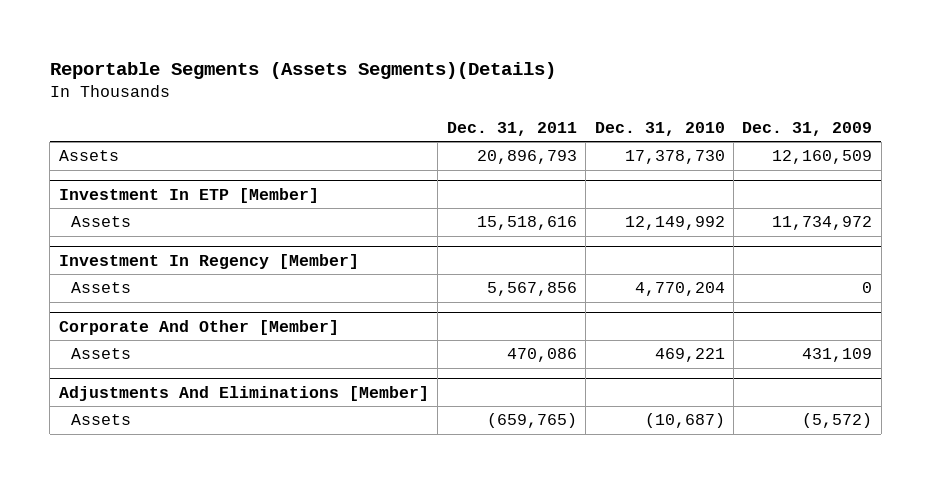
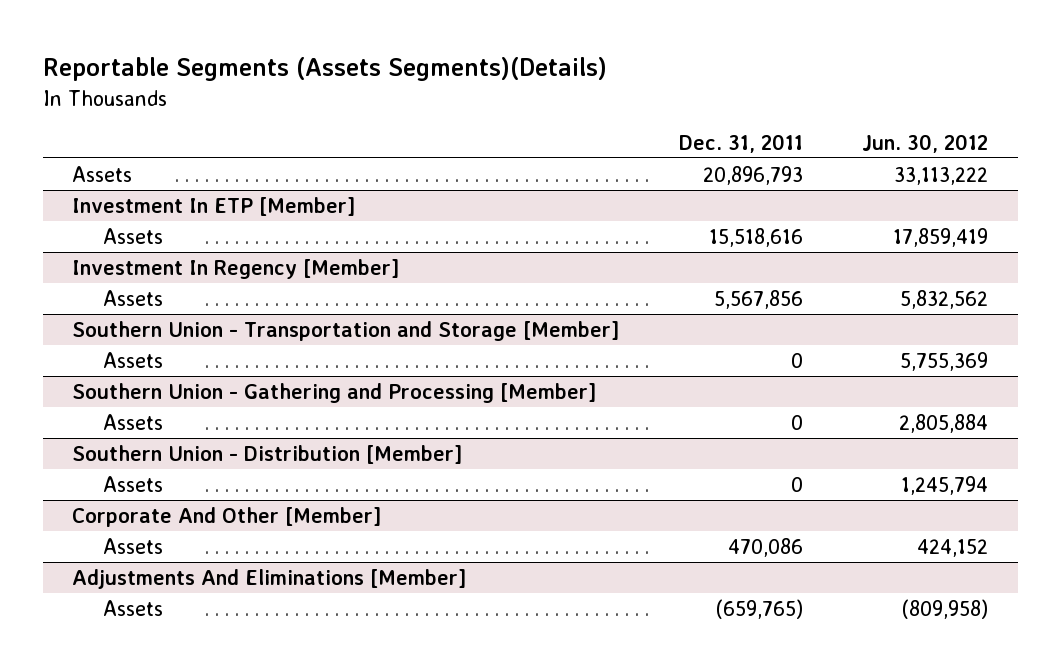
- | Dec. 31, 2011 | Dec. 31, 2010 | Dec. 31, 2009
+ | Dec. 31, 2011 | Jun. 30, 2012
+ Southern Union - Transportation and Storage [Member]
+ Assets | 0 | 5,755,369
+ Southern Union - Gathering and Processing [Member]
+ Assets | 0 | 2,805,884
+ Southern Union - Distribution [Member]
+ Assets | 0 | 1,245,794

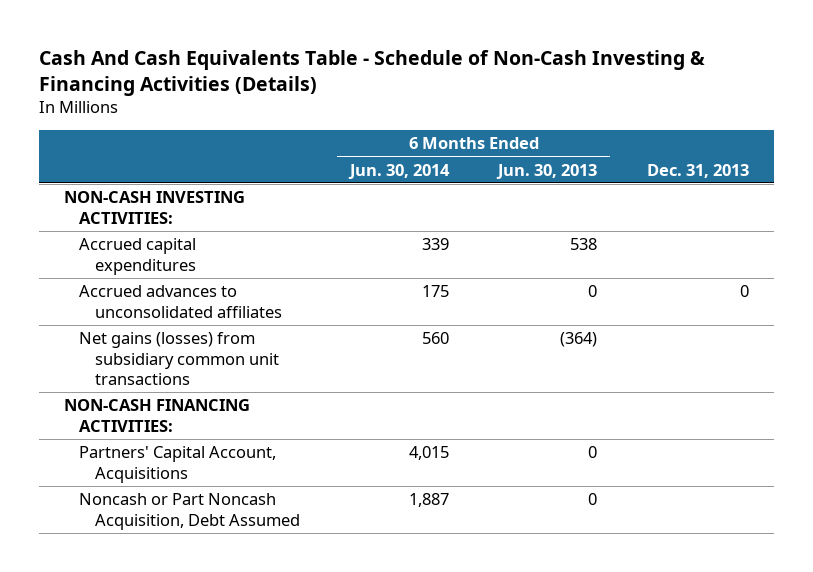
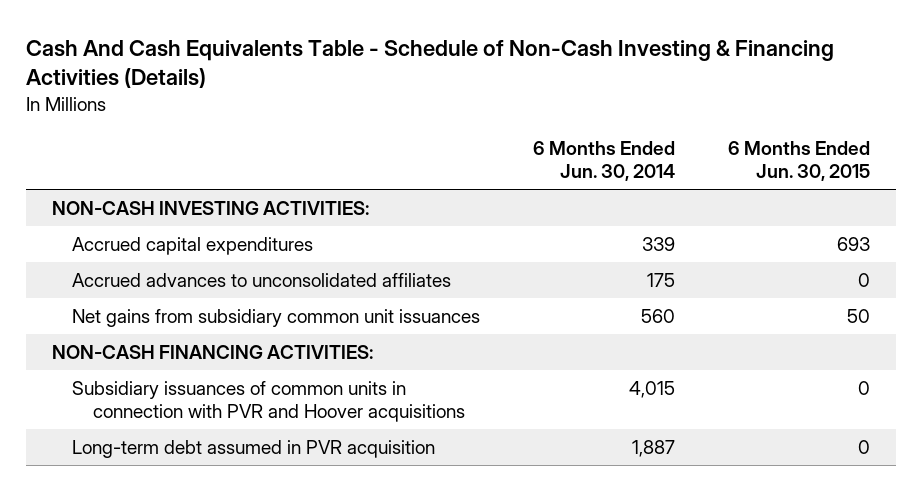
- | 6 Months Ended Jun. 30, 2014 | 6 Months Ended Jun. 30, 2013 | Dec. 31, 2013
+ | 6 Months Ended Jun. 30, 2014 | 6 Months Ended Jun. 30, 2015
- Net gains (losses) from subsidiary common unit transactions | 560 | (364) |
+ Net gains from subsidiary common unit issuances | 560 | 50
- Partners' Capital Account, Acquisitions | 4,015 | 0 |
- Noncash or Part Noncash Acquisition, Debt Assumed | 1,887 | 0 |
+ Subsidiary issuances of common units in connection with PVR and Hoover acquisitions | 4,015 | 0
+ Long-term debt assumed in PVR acquisition | 1,887 | 0

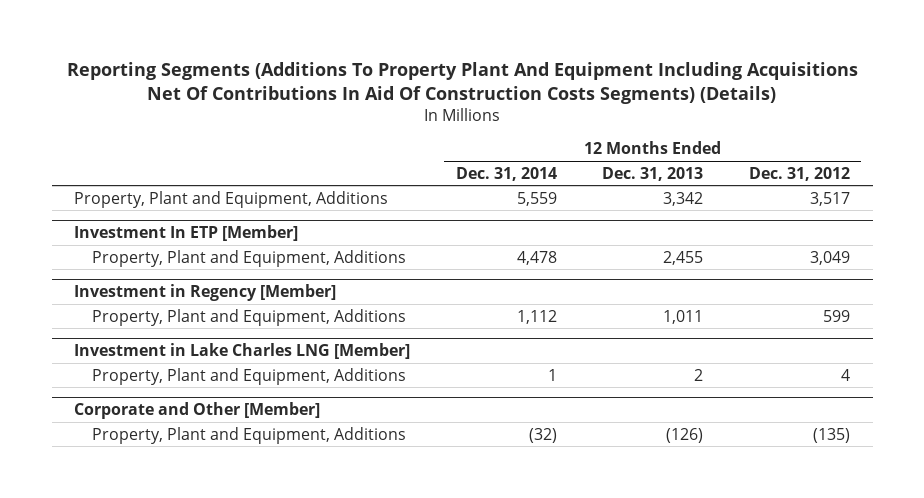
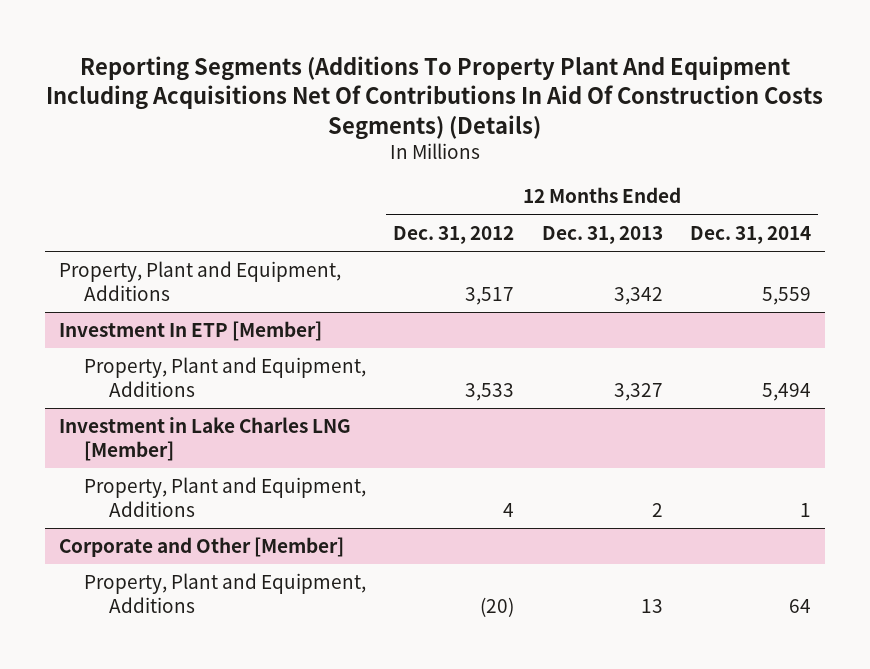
- | 12 Months Ended Dec. 31, 2014 | 12 Months Ended Dec. 31, 2013 | 12 Months Ended Dec. 31, 2012
+ | 12 Months Ended Dec. 31, 2012 | 12 Months Ended Dec. 31, 2013 | 12 Months Ended Dec. 31, 2014
@ Investment In ETP [Member]
- Property, Plant and Equipment, Additions | 4,478 | 2,455 | 3,049
- Investment in Regency [Member]
- Property, Plant and Equipment, Additions | 1,112 | 1,011 | 599
@ Investment In ETP [Member]
+ Property, Plant and Equipment, Additions | 3,533 | 3,327 | 5,494
@ Corporate and Other [Member]
- Property, Plant and Equipment, Additions | (32) | (126) | (135)
+ Property, Plant and Equipment, Additions | (20) | 13 | 64

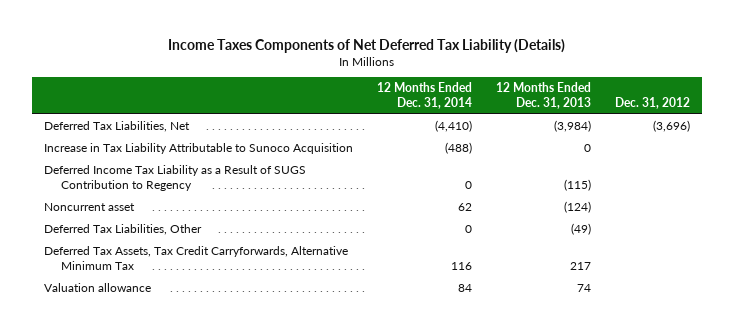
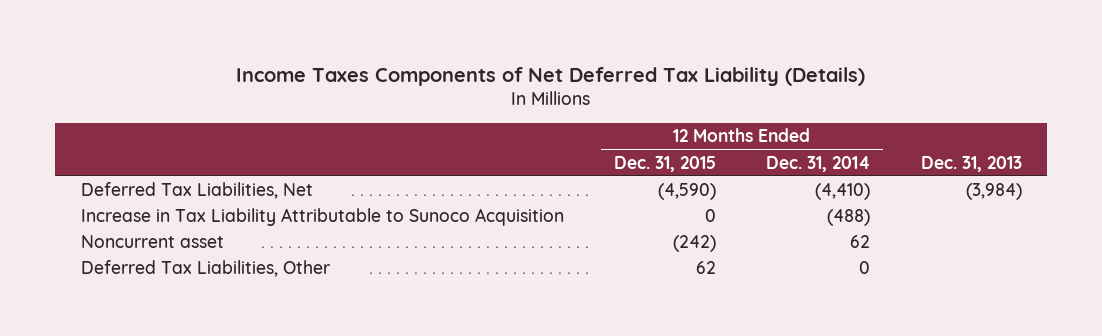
- | 12 Months Ended Dec. 31, 2014 | 12 Months Ended Dec. 31, 2013 | Dec. 31, 2012
+ | 12 Months Ended Dec. 31, 2015 | 12 Months Ended Dec. 31, 2014 | Dec. 31, 2013
- Deferred Income Tax Liability as a Result of SUGS Contribution to Regency | 0 | (115) |
- Deferred Tax Assets, Tax Credit Carryforwards, Alternative Minimum Tax | 116 | 217 |
- Valuation allowance | 84 | 74 |

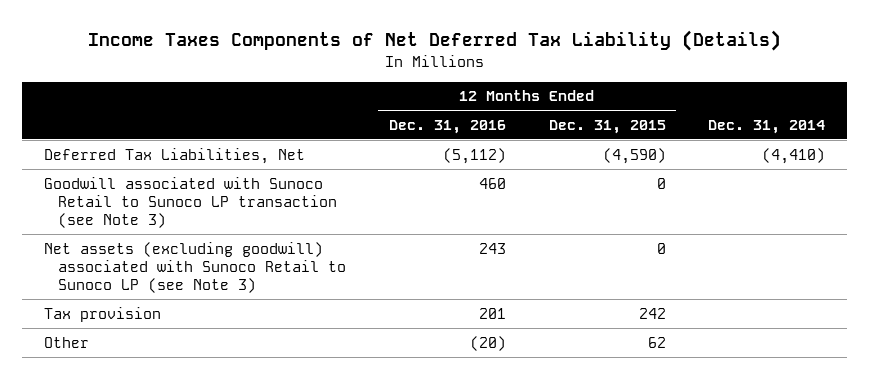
- | 12 Months Ended Dec. 31, 2015 | 12 Months Ended Dec. 31, 2014 | Dec. 31, 2013
+ | 12 Months Ended Dec. 31, 2016 | 12 Months Ended Dec. 31, 2015 | Dec. 31, 2014
- Increase in Tax Liability Attributable to Sunoco Acquisition | 0 | (488) |
- Noncurrent asset | (242) | 62 |
- Deferred Tax Liabilities, Other | 62 | 0 |
+ Goodwill associated with Sunoco Retail to Sunoco LP transaction (see Note 3) | 460 | 0 |
+ Net assets (excluding goodwill) associated with Sunoco Retail to Sunoco LP (see Note 3) | 243 | 0 |
+ Tax provision | 201 | 242 |
+ Other | (20) | 62 |

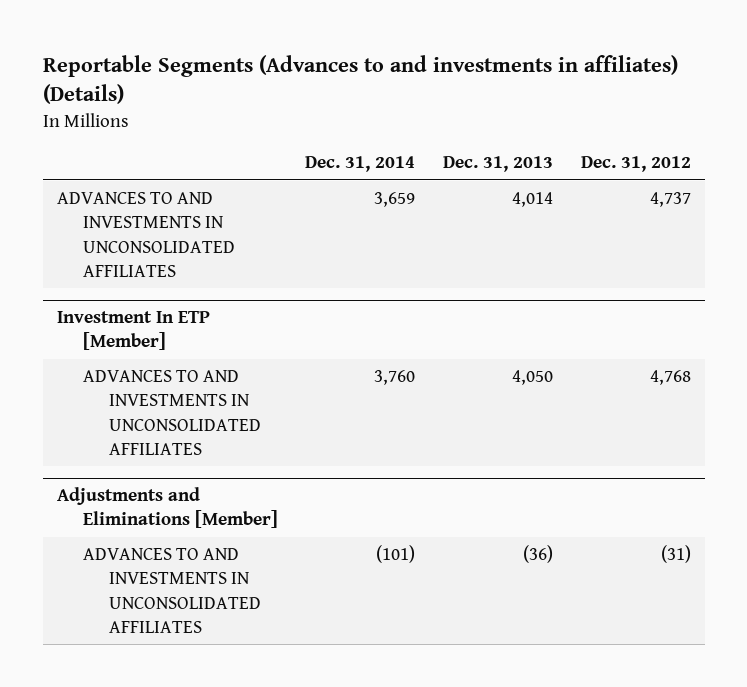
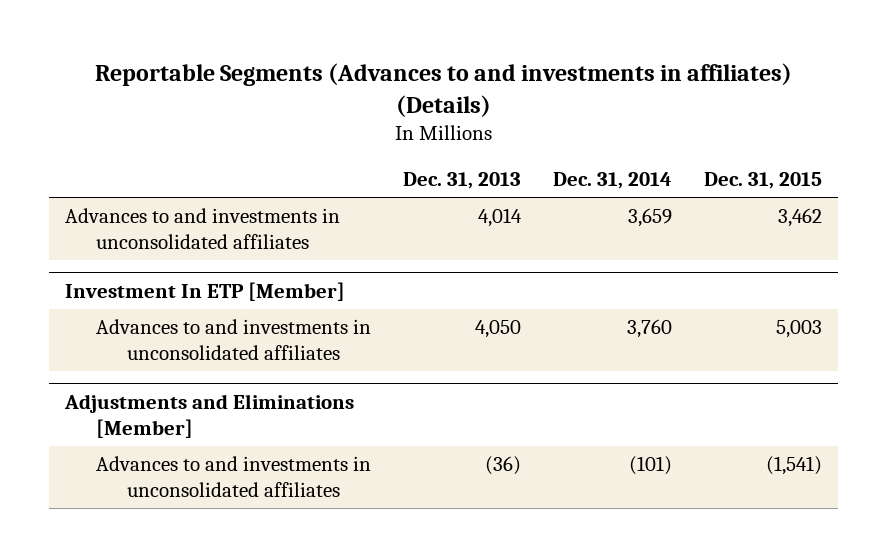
- | Dec. 31, 2014 | Dec. 31, 2013 | Dec. 31, 2012
+ | Dec. 31, 2013 | Dec. 31, 2014 | Dec. 31, 2015
- ADVANCES TO AND INVESTMENTS IN UNCONSOLIDATED AFFILIATES | 3,659 | 4,014 | 4,737
+ Advances to and investments in unconsolidated affiliates | 4,014 | 3,659 | 3,462
@ Investment In ETP [Member]
- ADVANCES TO AND INVESTMENTS IN UNCONSOLIDATED AFFILIATES | 3,760 | 4,050 | 4,768
+ Advances to and investments in unconsolidated affiliates | 4,050 | 3,760 | 5,003
@ Adjustments and Eliminations [Member]
- ADVANCES TO AND INVESTMENTS IN UNCONSOLIDATED AFFILIATES | (101) | (36) | (31)
+ Advances to and investments in unconsolidated affiliates | (36) | (101) | (1,541)

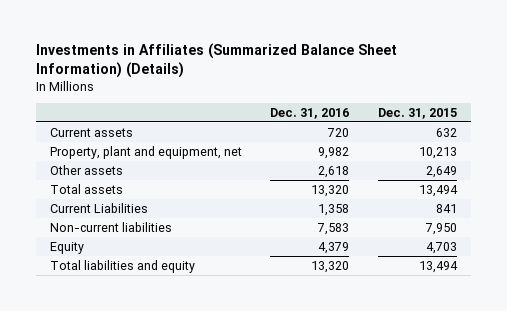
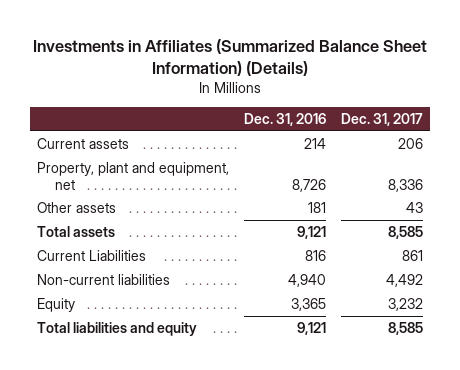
- | Dec. 31, 2016 | Dec. 31, 2015
+ | Dec. 31, 2016 | Dec. 31, 2017
- Current assets | 720 | 632
- Property, plant and equipment, net | 9,982 | 10,213
- Other assets | 2,618 | 2,649
- Total assets | 13,320 | 13,494
- Current Liabilities | 1,358 | 841
- Non-current liabilities | 7,583 | 7,950
- Equity | 4,379 | 4,703
- Total liabilities and equity | 13,320 | 13,494
+ Current assets | 214 | 206
+ Property, plant and equipment, net | 8,726 | 8,336
+ Other assets | 181 | 43
+ Total assets | 9,121 | 8,585
+ Current Liabilities | 816 | 861
+ Non-current liabilities | 4,940 | 4,492
+ Equity | 3,365 | 3,232
+ Total liabilities and equity | 9,121 | 8,585

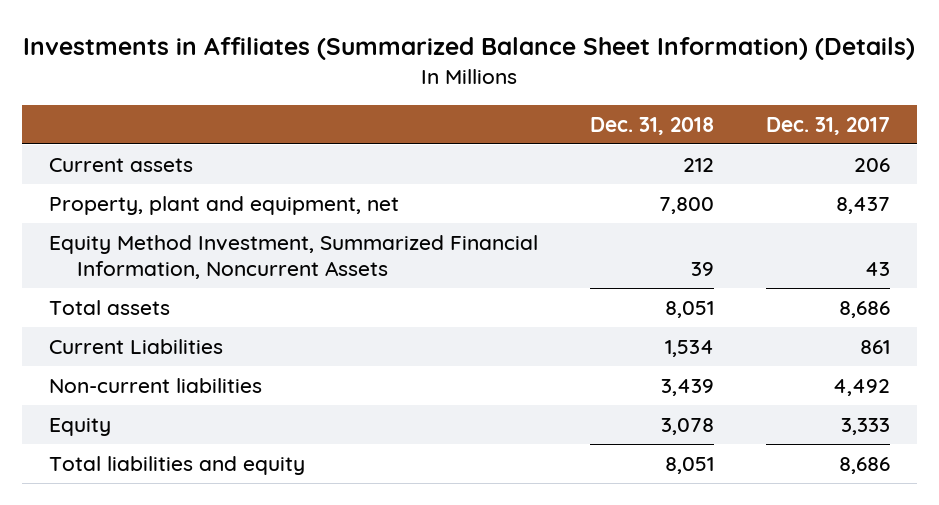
- | Dec. 31, 2016 | Dec. 31, 2017
+ | Dec. 31, 2018 | Dec. 31, 2017
- Property, plant and equipment, net | 8,726 | 8,336
- Other assets | 181 | 43
- Total assets | 9,121 | 8,585
+ Property, plant and equipment, net | 7,800 | 8,437
+ Equity Method Investment, Summarized Financial Information, Noncurrent Assets | 39 | 43
+ Total assets | 8,051 | 8,686
- Equity | 3,365 | 3,232
- Total liabilities and equity | 9,121 | 8,585
+ Equity | 3,078 | 3,333
+ Total liabilities and equity | 8,051 | 8,686

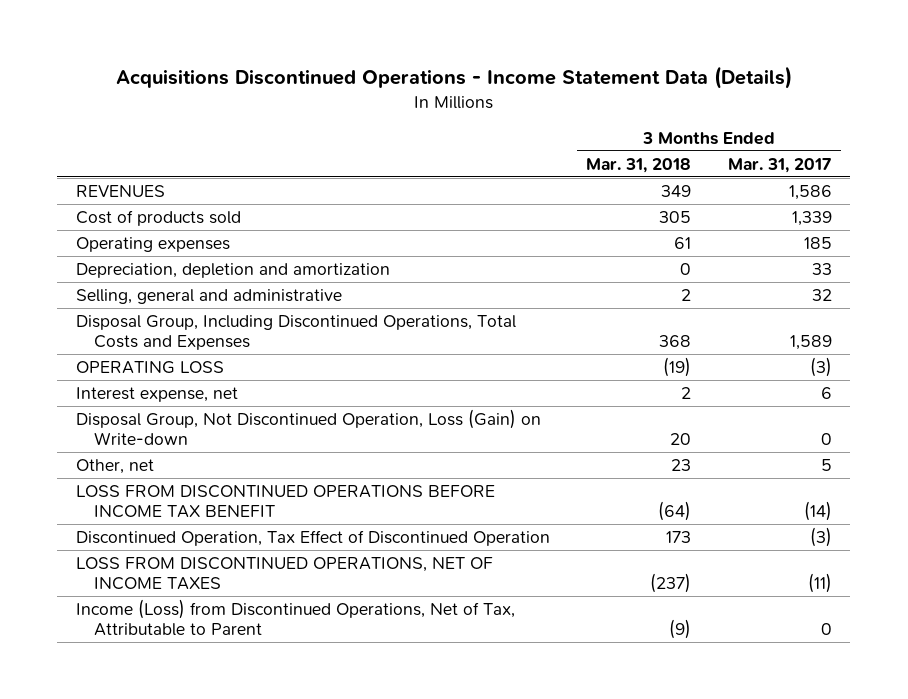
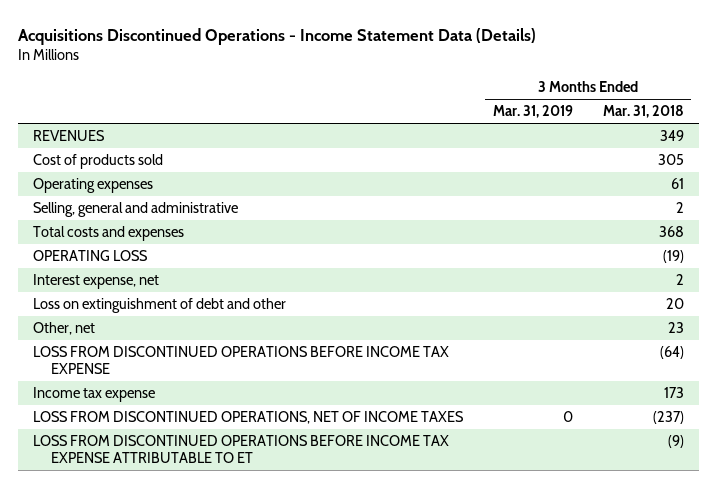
- | 3 Months Ended Mar. 31, 2018 | 3 Months Ended Mar. 31, 2017
+ | 3 Months Ended Mar. 31, 2019 | 3 Months Ended Mar. 31, 2018
- Depreciation, depletion and amortization | 0 | 33
- Disposal Group, Including Discontinued Operations, Total Costs and Expenses | 368 | 1,589
+ Total costs and expenses | | 368
- Disposal Group, Not Discontinued Operation, Loss (Gain) on Write-down | 20 | 0
+ Loss on extinguishment of debt and other | | 20
- LOSS FROM DISCONTINUED OPERATIONS BEFORE INCOME TAX BENEFIT | (64) | (14)
- Discontinued Operation, Tax Effect of Discontinued Operation | 173 | (3)
+ LOSS FROM DISCONTINUED OPERATIONS BEFORE INCOME TAX EXPENSE | | (64)
+ Income tax expense | | 173
- Income (Loss) from Discontinued Operations, Net of Tax, Attributable to Parent | (9) | 0
+ LOSS FROM DISCONTINUED OPERATIONS BEFORE INCOME TAX EXPENSE ATTRIBUTABLE TO ET | | (9)

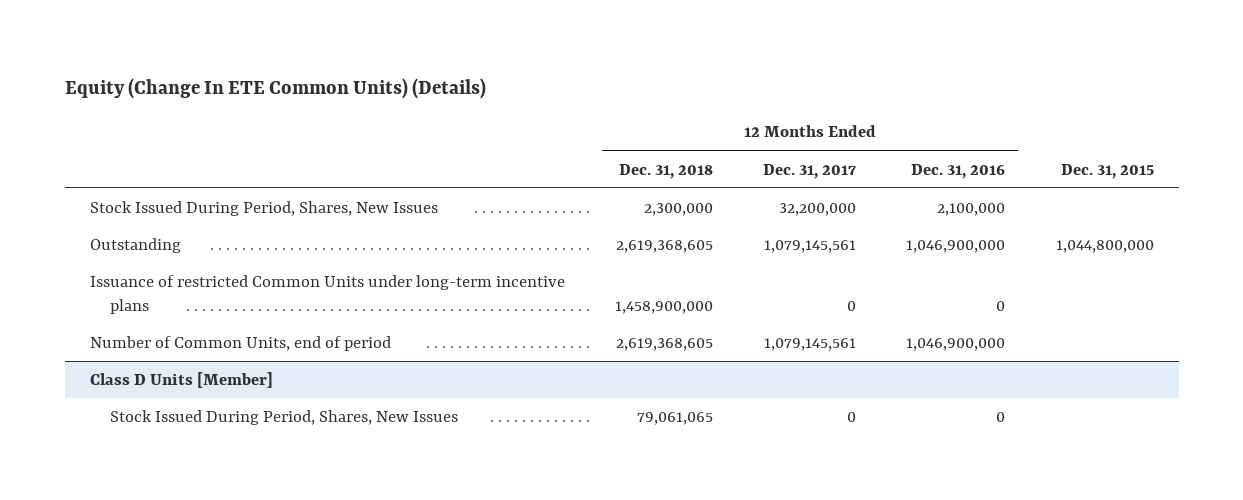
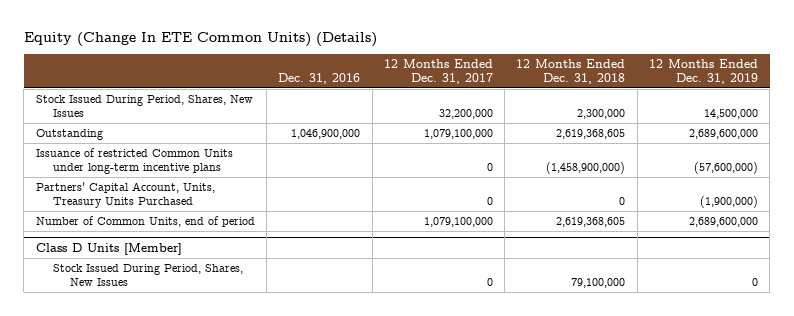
- | 12 Months Ended Dec. 31, 2018 | 12 Months Ended Dec. 31, 2017 | 12 Months Ended Dec. 31, 2016 | Dec. 31, 2015
+ | Dec. 31, 2016 | 12 Months Ended Dec. 31, 2017 | 12 Months Ended Dec. 31, 2018 | 12 Months Ended Dec. 31, 2019
- Outstanding | 2,619,368,605 | 1,079,145,561 | 1,046,900,000 | 1,044,800,000
- Issuance of restricted Common Units under long-term incentive plans | 1,458,900,000 | 0 | 0 |
- Number of Common Units, end of period | 2,619,368,605 | 1,079,145,561 | 1,046,900,000 |
+ Outstanding | 1,046,900,000 | 1,079,100,000 | 2,619,368,605 | 2,689,600,000
+ Issuance of restricted Common Units under long-term incentive plans | | 0 | (1,458,900,000) | (57,600,000)
+ Partners' Capital Account, Units, Treasury Units Purchased | | 0 | 0 | (1,900,000)
+ Number of Common Units, end of period | | 1,079,100,000 | 2,619,368,605 | 2,689,600,000
@ Class D Units [Member]
- Stock Issued During Period, Shares, New Issues | 79,061,065 | 0 | 0 |
+ Stock Issued During Period, Shares, New Issues | | 0 | 79,100,000 | 0

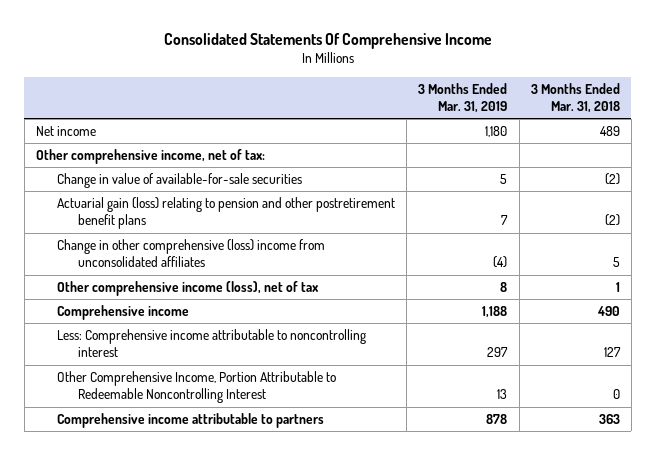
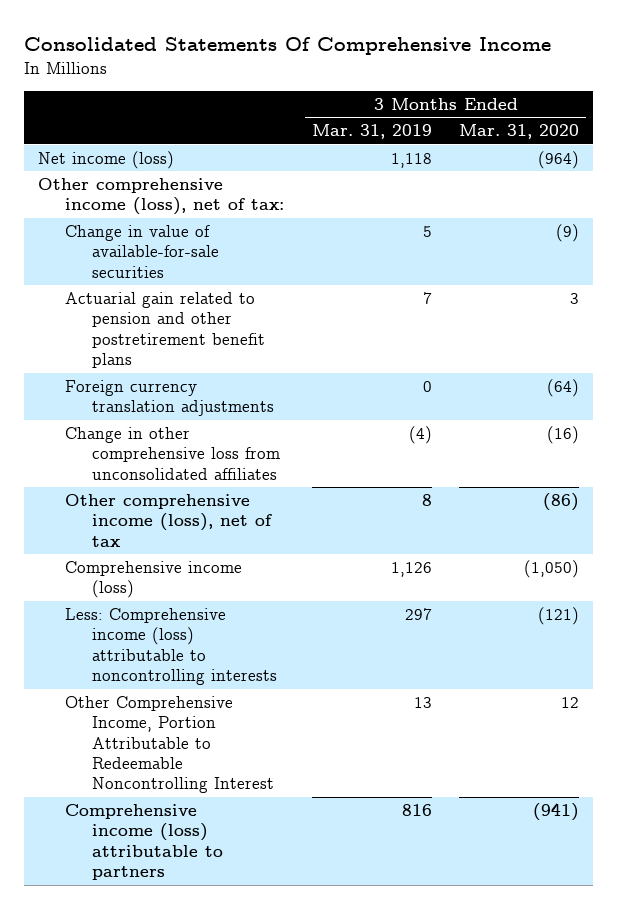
- | 3 Months Ended Mar. 31, 2019 | 3 Months Ended Mar. 31, 2018
+ | 3 Months Ended Mar. 31, 2019 | 3 Months Ended Mar. 31, 2020
- Net income | 1,180 | 489
- Other comprehensive income, net of tax:
+ Net income (loss) | 1,118 | (964)
+ Other comprehensive income (loss), net of tax:
- Actuarial gain (loss) relating to pension and other postretirement benefit plans | 7 | (2)
- Change in other comprehensive (loss) income from unconsolidated affiliates | (4) | 5
+ Actuarial gain related to pension and other postretirement benefit plans | 7 | 3
+ Foreign currency translation adjustments | 0 | (64)
+ Change in other comprehensive loss from unconsolidated affiliates | (4) | (16)
- Comprehensive income | 1,188 | 490
- Less: Comprehensive income attributable to noncontrolling interest | 297 | 127
+ Comprehensive income (loss) | 1,126 | (1,050)
+ Less: Comprehensive income (loss) attributable to noncontrolling interests | 297 | (121)
- Comprehensive income attributable to partners | 878 | 363
+ Comprehensive income (loss) attributable to partners | 816 | (941)

